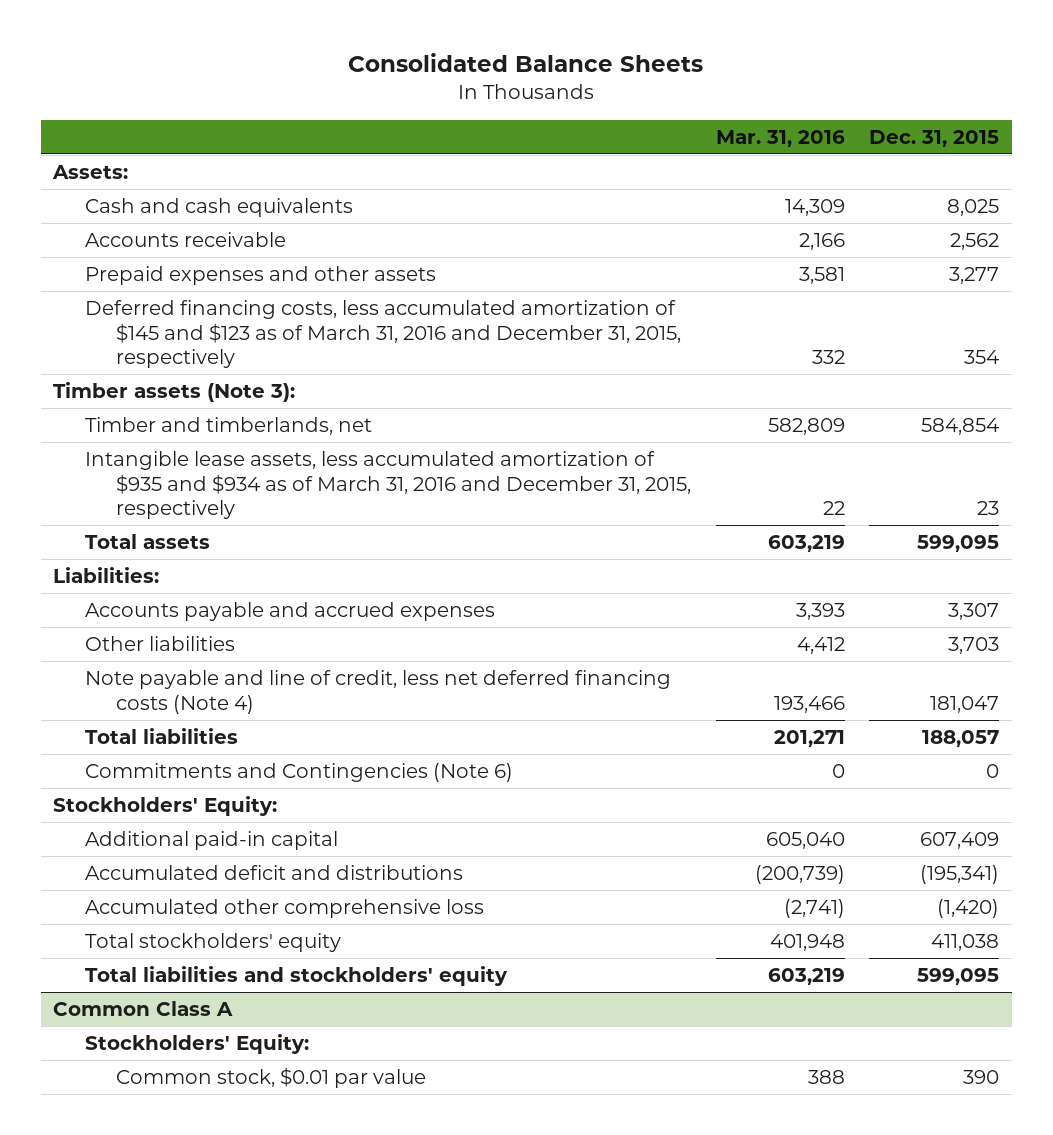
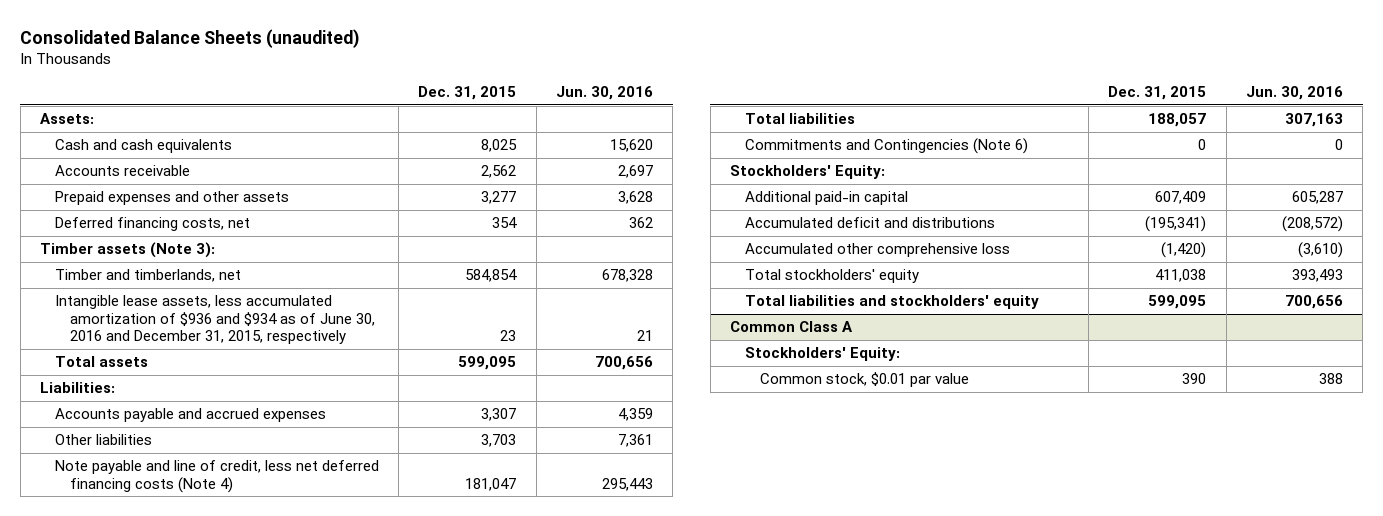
- Consolidated Balance Sheets
+ Consolidated Balance Sheets (unaudited)
- | Mar. 31, 2016 | Dec. 31, 2015
+ | Dec. 31, 2015 | Jun. 30, 2016
- Deferred financing costs, less accumulated amortization of $145 and $123 as of March 31, 2016 and December 31, 2015, respectively | 332 | 354
+ Deferred financing costs, net | 354 | 362
- Intangible lease assets, less accumulated amortization of $935 and $934 as of March 31, 2016 and December 31, 2015, respectively | 22 | 23
+ Intangible lease assets, less accumulated amortization of $936 and $934 as of June 30, 2016 and December 31, 2015, respectively | 23 | 21

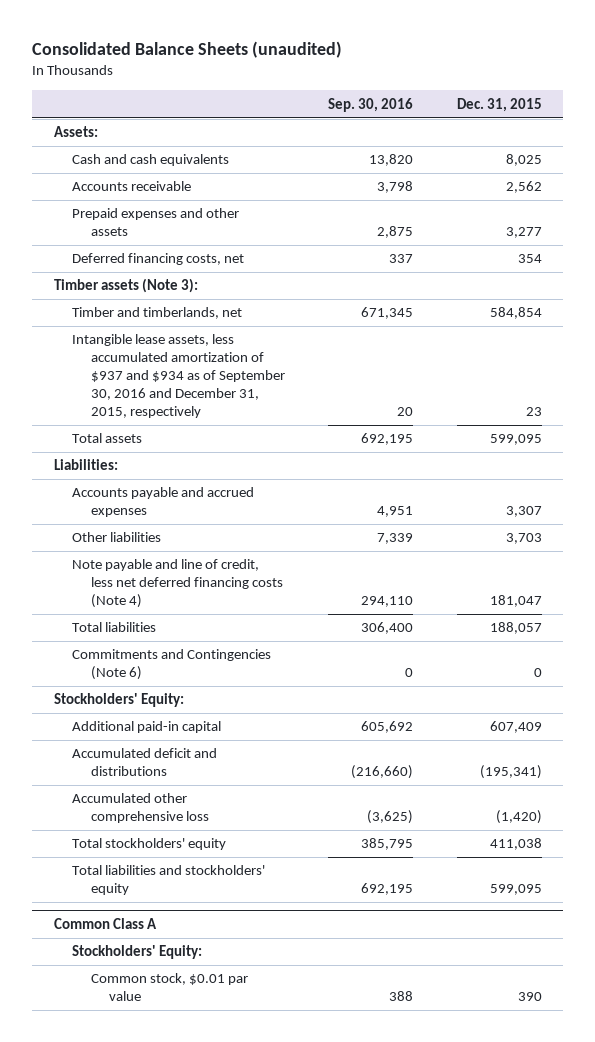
- | Dec. 31, 2015 | Jun. 30, 2016
+ | Sep. 30, 2016 | Dec. 31, 2015
- Intangible lease assets, less accumulated amortization of $936 and $934 as of June 30, 2016 and December 31, 2015, respectively | 23 | 21
+ Intangible lease assets, less accumulated amortization of $937 and $934 as of September 30, 2016 and December 31, 2015, respectively | 20 | 23

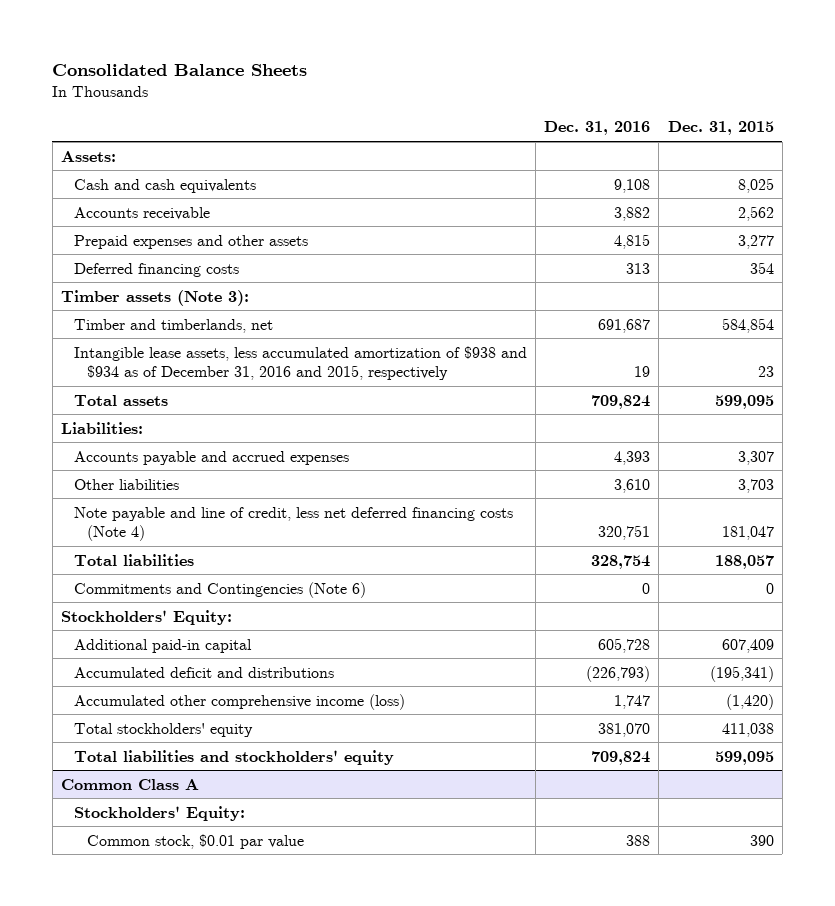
- Consolidated Balance Sheets (unaudited)
+ Consolidated Balance Sheets
- | Sep. 30, 2016 | Dec. 31, 2015
+ | Dec. 31, 2016 | Dec. 31, 2015
- Deferred financing costs, net | 337 | 354
+ Deferred financing costs | 313 | 354
- Intangible lease assets, less accumulated amortization of $937 and $934 as of September 30, 2016 and December 31, 2015, respectively | 20 | 23
+ Intangible lease assets, less accumulated amortization of $938 and $934 as of December 31, 2016 and 2015, respectively | 19 | 23
- Accumulated other comprehensive loss | (3,625) | (1,420)
+ Accumulated other comprehensive income (loss) | 1,747 | (1,420)

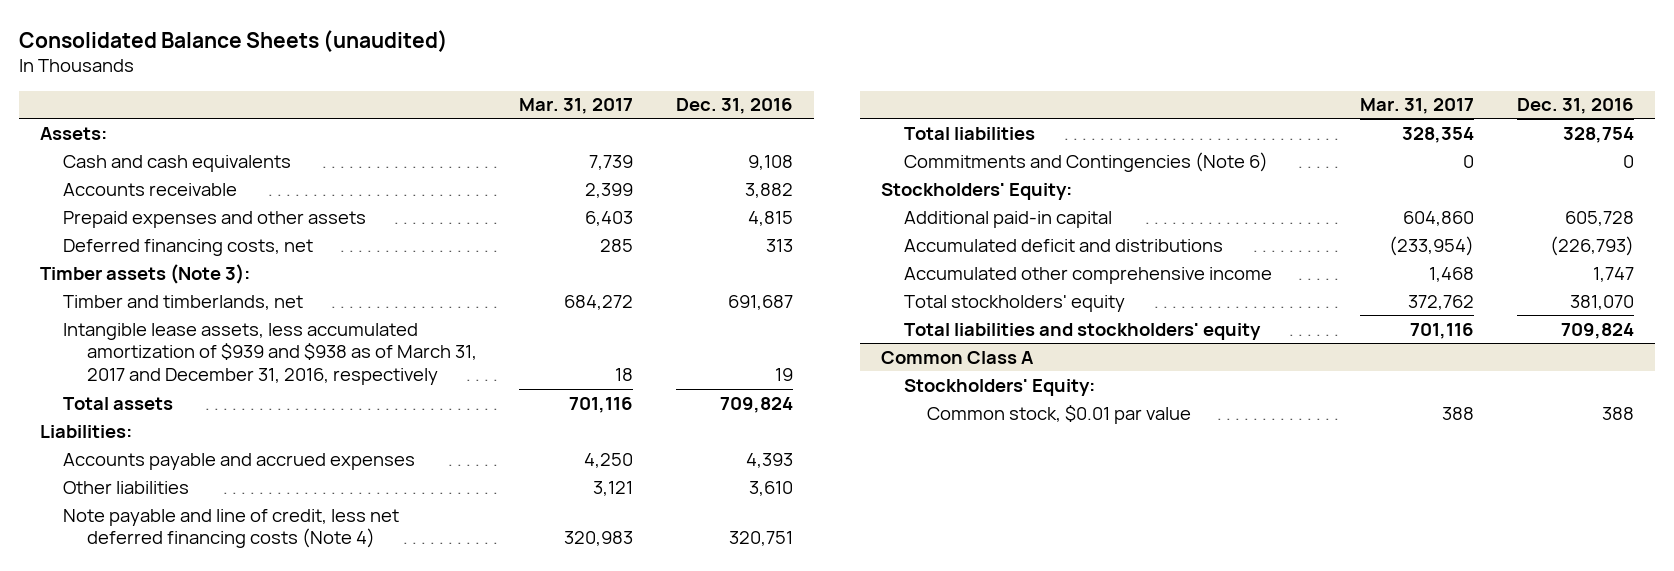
- Consolidated Balance Sheets
+ Consolidated Balance Sheets (unaudited)
- | Dec. 31, 2016 | Dec. 31, 2015
+ | Mar. 31, 2017 | Dec. 31, 2016
- Deferred financing costs | 313 | 354
+ Deferred financing costs, net | 285 | 313
- Intangible lease assets, less accumulated amortization of $938 and $934 as of December 31, 2016 and 2015, respectively | 19 | 23
+ Intangible lease assets, less accumulated amortization of $939 and $938 as of March 31, 2017 and December 31, 2016, respectively | 18 | 19
- Accumulated other comprehensive income (loss) | 1,747 | (1,420)
+ Accumulated other comprehensive income | 1,468 | 1,747

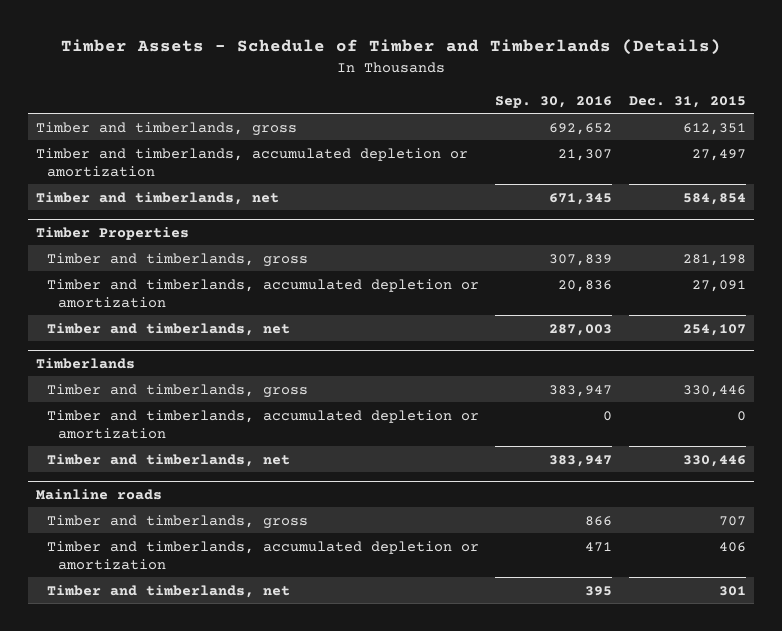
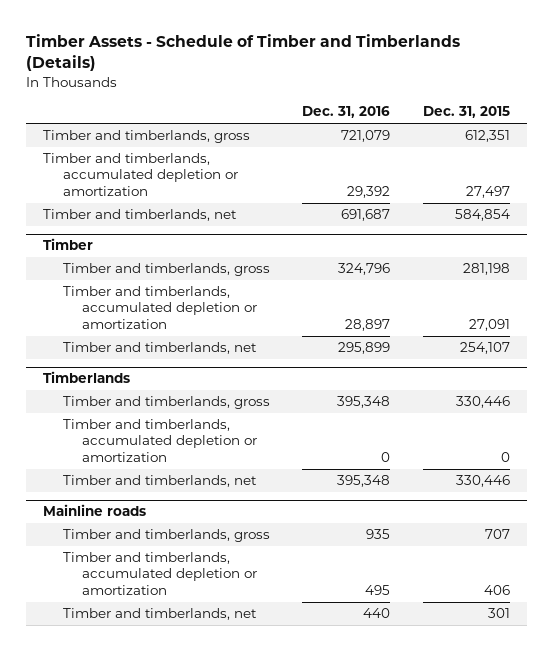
- | Sep. 30, 2016 | Dec. 31, 2015
+ | Dec. 31, 2016 | Dec. 31, 2015
- Timber Properties
+ Timber

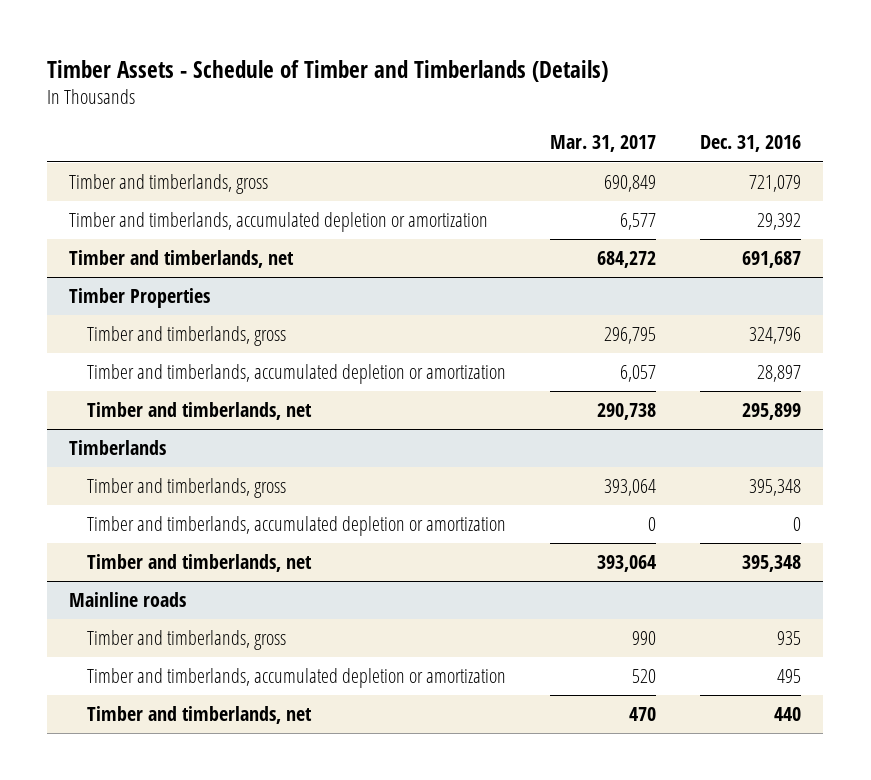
- | Dec. 31, 2016 | Dec. 31, 2015
+ | Mar. 31, 2017 | Dec. 31, 2016
- Timber
+ Timber Properties

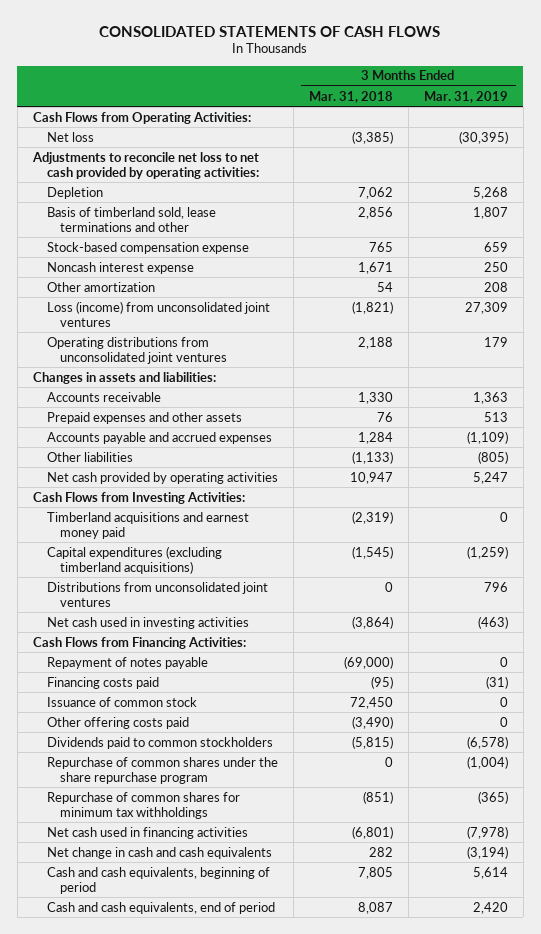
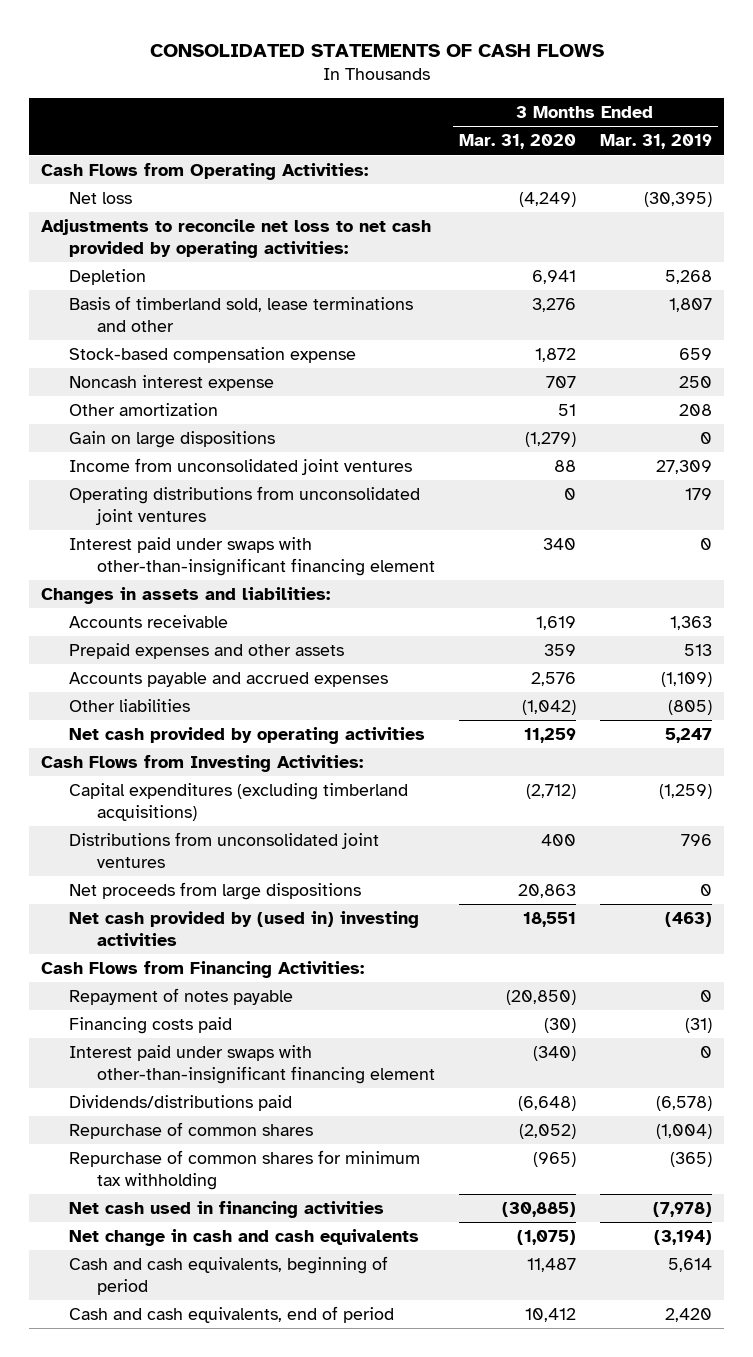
- | 3 Months Ended Mar. 31, 2018 | 3 Months Ended Mar. 31, 2019
+ | 3 Months Ended Mar. 31, 2020 | 3 Months Ended Mar. 31, 2019
- Loss (income) from unconsolidated joint ventures | (1,821) | 27,309
+ Gain on large dispositions | (1,279) | 0
+ Income from unconsolidated joint ventures | 88 | 27,309
+ Interest paid under swaps with other-than-insignificant financing element | 340 | 0
- Timberland acquisitions and earnest money paid | (2,319) | 0
- Net cash used in investing activities | (3,864) | (463)
+ Net proceeds from large dispositions | 20,863 | 0
+ Net cash provided by (used in) investing activities | 18,551 | (463)
- Issuance of common stock | 72,450 | 0
- Other offering costs paid | (3,490) | 0
- Dividends paid to common stockholders | (5,815) | (6,578)
- Repurchase of common shares under the share repurchase program | 0 | (1,004)
- Repurchase of common shares for minimum tax withholdings | (851) | (365)
+ Interest paid under swaps with other-than-insignificant financing element | (340) | 0
+ Dividends/distributions paid | (6,648) | (6,578)
+ Repurchase of common shares | (2,052) | (1,004)
+ Repurchase of common shares for minimum tax withholding | (965) | (365)

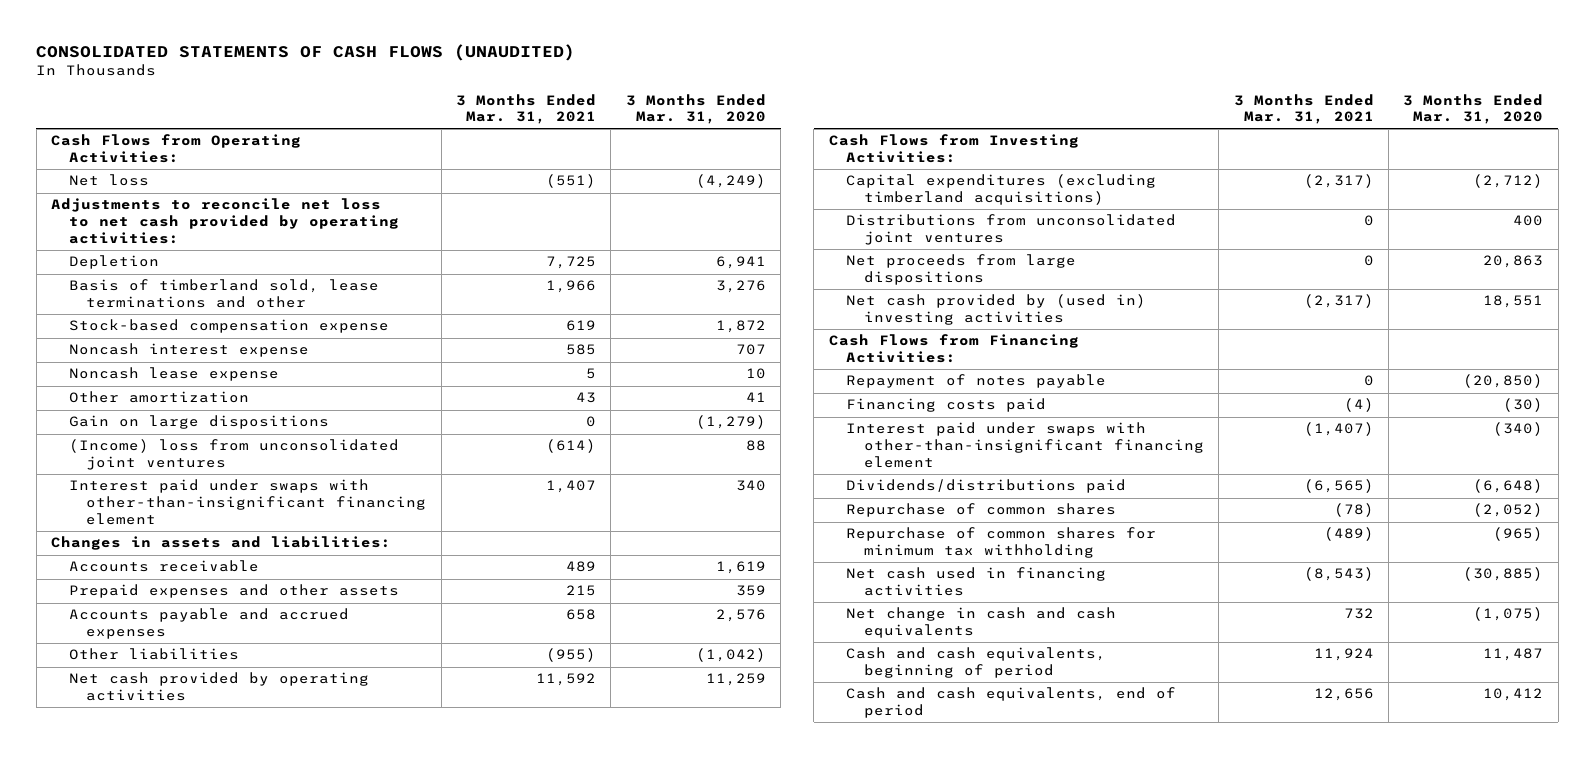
- CONSOLIDATED STATEMENTS OF CASH FLOWS
+ CONSOLIDATED STATEMENTS OF CASH FLOWS (UNAUDITED)
- | 3 Months Ended Mar. 31, 2020 | 3 Months Ended Mar. 31, 2019
+ | 3 Months Ended Mar. 31, 2021 | 3 Months Ended Mar. 31, 2020
- Other amortization | 51 | 208
+ Noncash lease expense | 5 | 10
+ Other amortization | 43 | 41
- Income from unconsolidated joint ventures | 88 | 27,309
- Operating distributions from unconsolidated joint ventures | 0 | 179
+ (Income) loss from unconsolidated joint ventures | (614) | 88

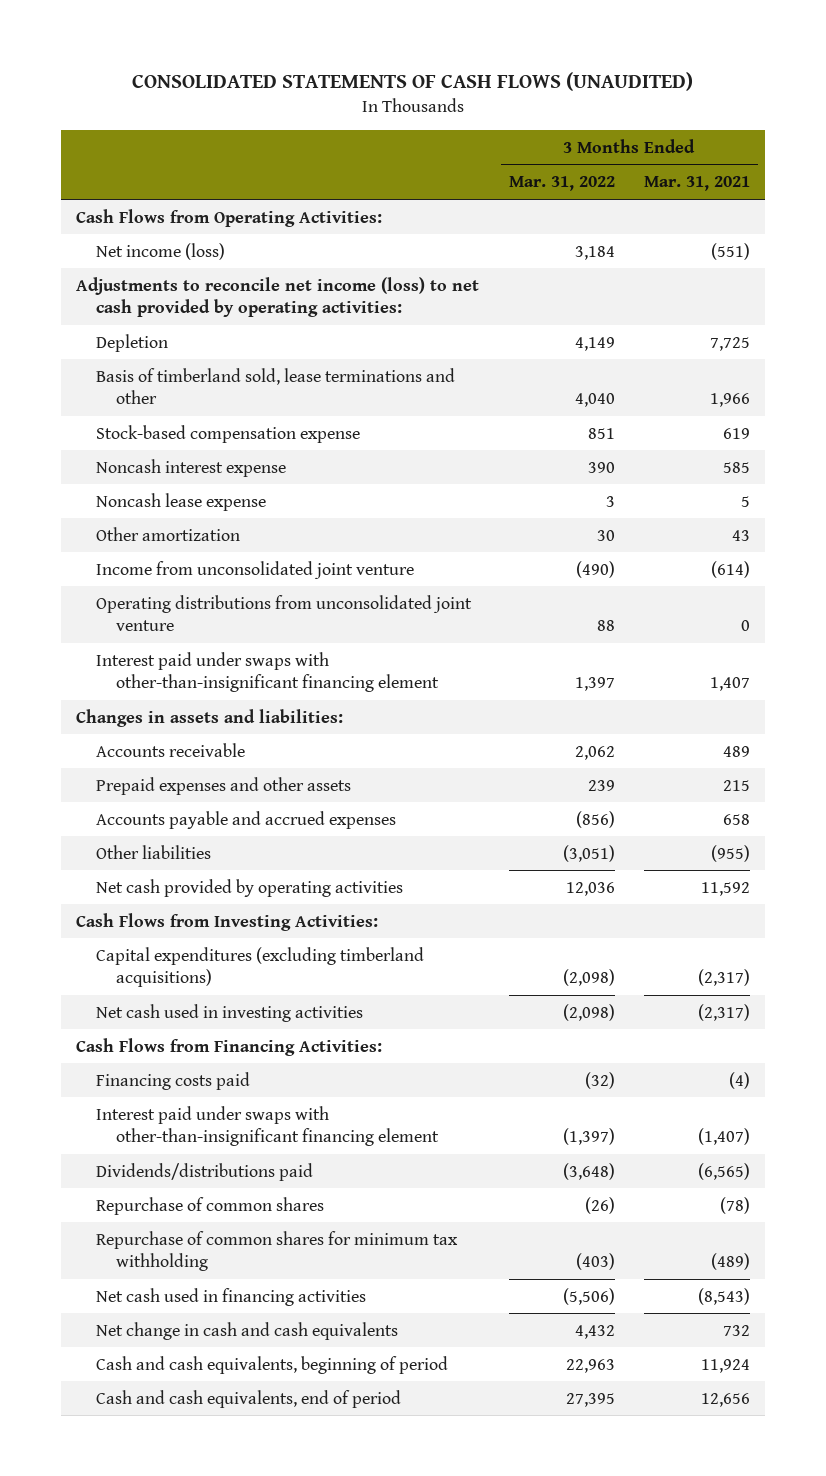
- | 3 Months Ended Mar. 31, 2021 | 3 Months Ended Mar. 31, 2020
+ | 3 Months Ended Mar. 31, 2022 | 3 Months Ended Mar. 31, 2021
- Net loss | (551) | (4,249)
- Adjustments to reconcile net loss to net cash provided by operating activities:
+ Net income (loss) | 3,184 | (551)
+ Adjustments to reconcile net income (loss) to net cash provided by operating activities:
- Gain on large dispositions | 0 | (1,279)
- (Income) loss from unconsolidated joint ventures | (614) | 88
+ Income from unconsolidated joint venture | (490) | (614)
+ Operating distributions from unconsolidated joint venture | 88 | 0
- Distributions from unconsolidated joint ventures | 0 | 400
- Net proceeds from large dispositions | 0 | 20,863
- Net cash provided by (used in) investing activities | (2,317) | 18,551
+ Net cash used in investing activities | (2,098) | (2,317)
- Repayment of notes payable | 0 | (20,850)

